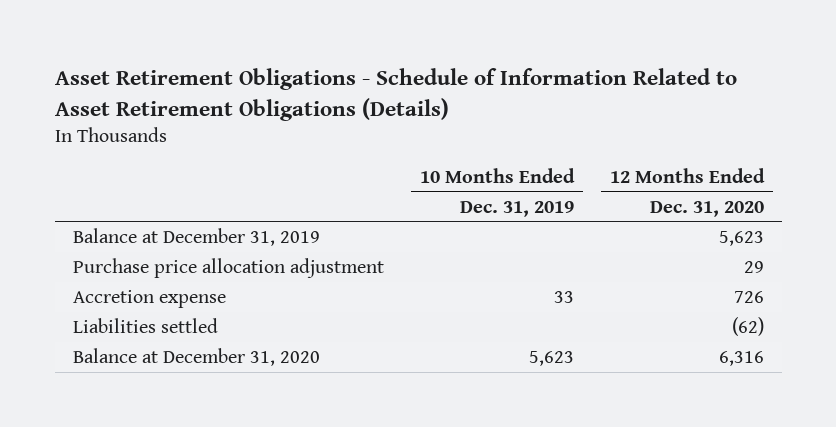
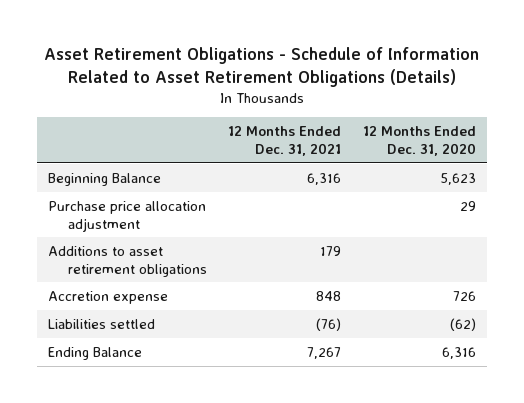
- | 10 Months Ended Dec. 31, 2019 | 12 Months Ended Dec. 31, 2020
+ | 12 Months Ended Dec. 31, 2021 | 12 Months Ended Dec. 31, 2020
- Balance at December 31, 2019 | | 5,623
+ Beginning Balance | 6,316 | 5,623
+ Additions to asset retirement obligations | 179 |
- Balance at December 31, 2020 | 5,623 | 6,316
+ Ending Balance | 7,267 | 6,316

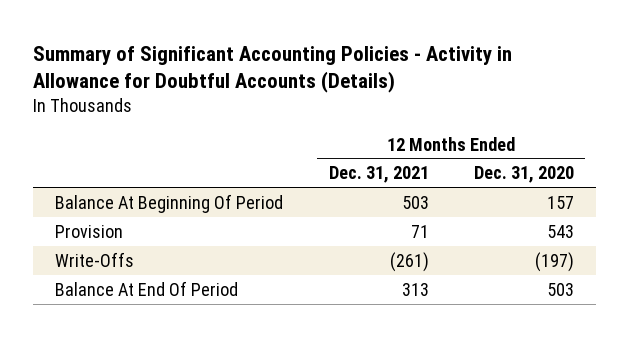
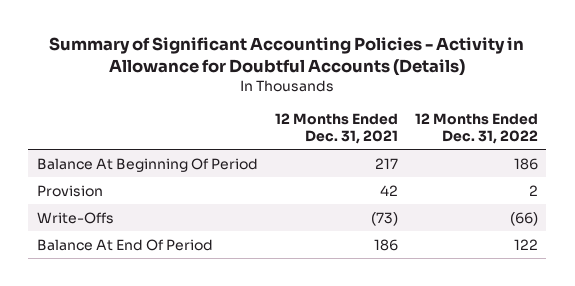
- | 12 Months Ended Dec. 31, 2021 | 12 Months Ended Dec. 31, 2020
+ | 12 Months Ended Dec. 31, 2021 | 12 Months Ended Dec. 31, 2022
- Balance At Beginning Of Period | 503 | 157
- Provision | 71 | 543
- Write-Offs | (261) | (197)
- Balance At End Of Period | 313 | 503
+ Balance At Beginning Of Period | 217 | 186
+ Provision | 42 | 2
+ Write-Offs | (73) | (66)
+ Balance At End Of Period | 186 | 122

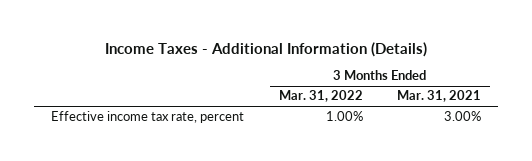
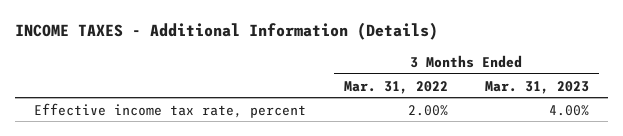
- Income Taxes - Additional Information (Details)
+ INCOME TAXES - Additional Information (Details)
- | 3 Months Ended Mar. 31, 2022 | 3 Months Ended Mar. 31, 2021
+ | 3 Months Ended Mar. 31, 2022 | 3 Months Ended Mar. 31, 2023
- Effective income tax rate, percent | 1.00% | 3.00%
+ Effective income tax rate, percent | 2.00% | 4.00%

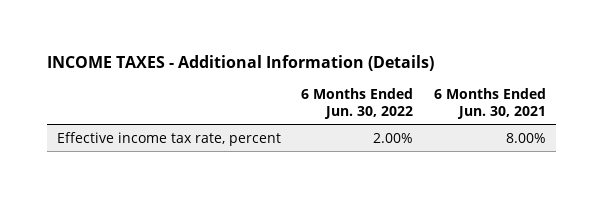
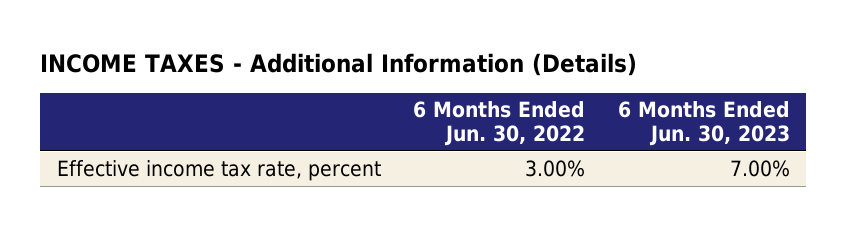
- | 6 Months Ended Jun. 30, 2022 | 6 Months Ended Jun. 30, 2021
+ | 6 Months Ended Jun. 30, 2022 | 6 Months Ended Jun. 30, 2023
- Effective income tax rate, percent | 2.00% | 8.00%
+ Effective income tax rate, percent | 3.00% | 7.00%

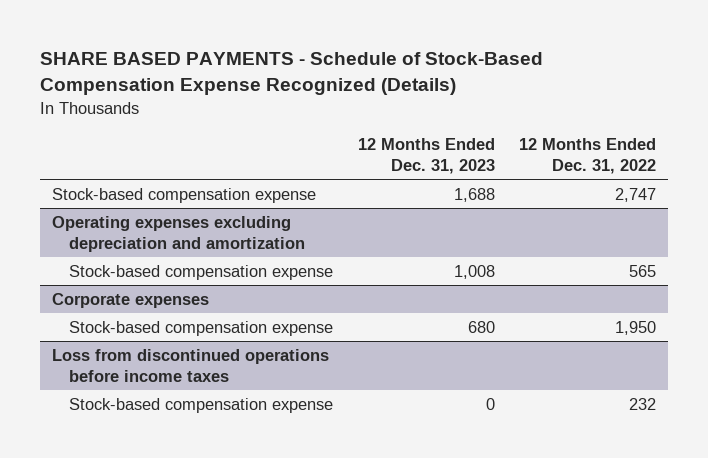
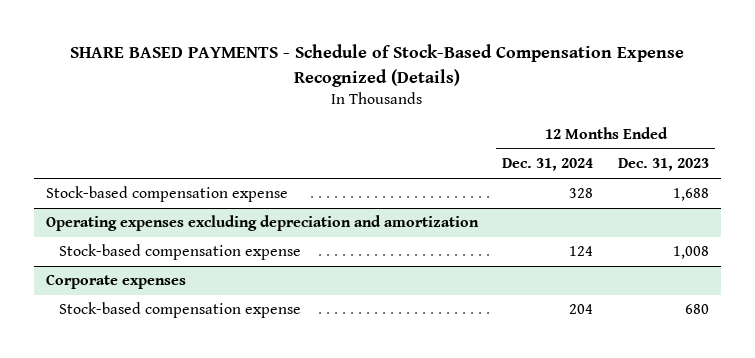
- | 12 Months Ended Dec. 31, 2023 | 12 Months Ended Dec. 31, 2022
+ | 12 Months Ended Dec. 31, 2024 | 12 Months Ended Dec. 31, 2023
- Loss from discontinued operations before income taxes
- Stock-based compensation expense | 0 | 232

